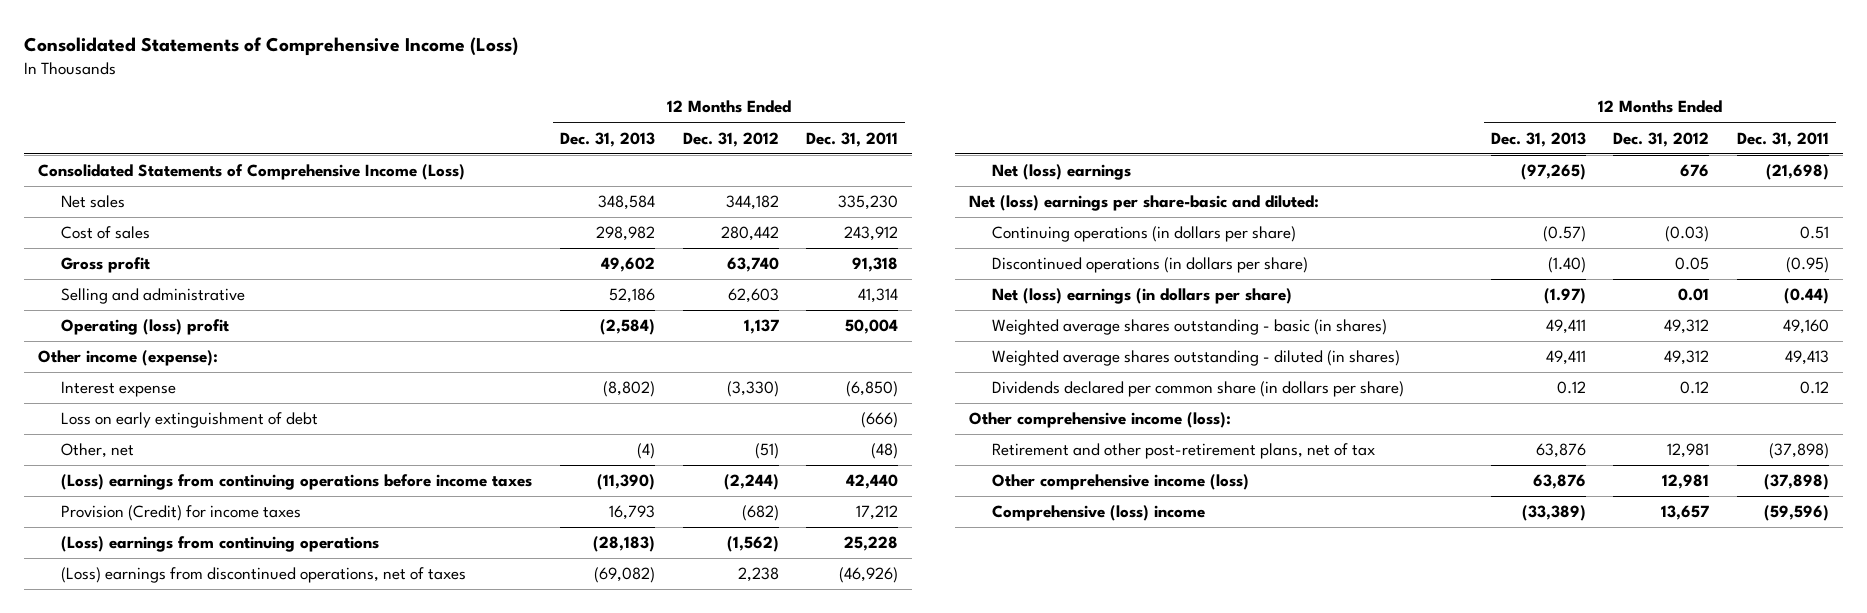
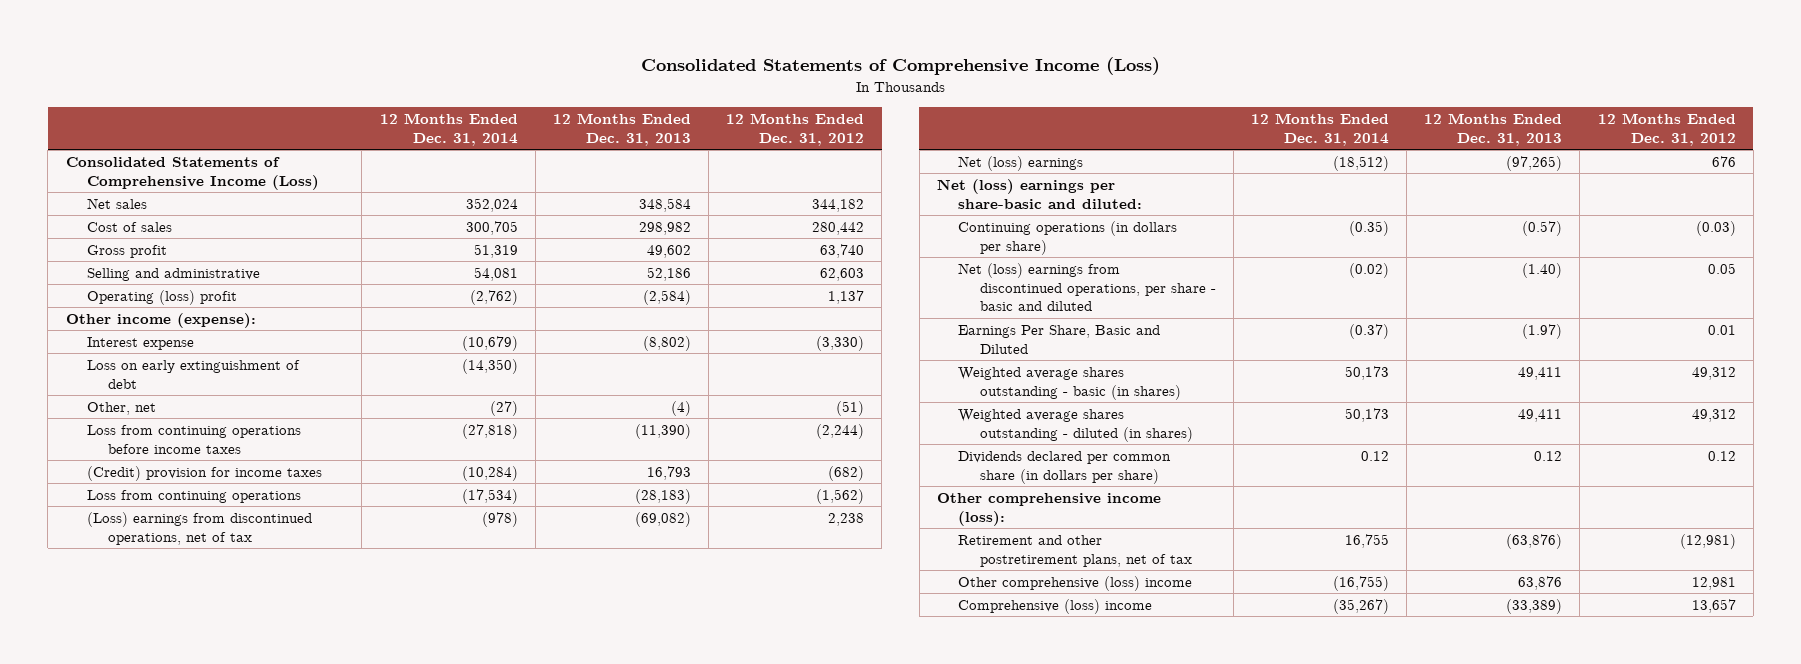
- | 12 Months Ended Dec. 31, 2013 | 12 Months Ended Dec. 31, 2012 | 12 Months Ended Dec. 31, 2011
+ | 12 Months Ended Dec. 31, 2014 | 12 Months Ended Dec. 31, 2013 | 12 Months Ended Dec. 31, 2012
- (Loss) earnings from continuing operations before income taxes | (11,390) | (2,244) | 42,440
- Provision (Credit) for income taxes | 16,793 | (682) | 17,212
- (Loss) earnings from continuing operations | (28,183) | (1,562) | 25,228
- (Loss) earnings from discontinued operations, net of taxes | (69,082) | 2,238 | (46,926)
+ Loss from continuing operations before income taxes | (27,818) | (11,390) | (2,244)
+ (Credit) provision for income taxes | (10,284) | 16,793 | (682)
+ Loss from continuing operations | (17,534) | (28,183) | (1,562)
+ (Loss) earnings from discontinued operations, net of tax | (978) | (69,082) | 2,238
- Discontinued operations (in dollars per share) | (1.40) | 0.05 | (0.95)
- Net (loss) earnings (in dollars per share) | (1.97) | 0.01 | (0.44)
+ Net (loss) earnings from discontinued operations, per share - basic and diluted | (0.02) | (1.40) | 0.05
+ Earnings Per Share, Basic and Diluted | (0.37) | (1.97) | 0.01
- Retirement and other post-retirement plans, net of tax | 63,876 | 12,981 | (37,898)
- Other comprehensive income (loss) | 63,876 | 12,981 | (37,898)
+ Retirement and other postretirement plans, net of tax | 16,755 | (63,876) | (12,981)
+ Other comprehensive (loss) income | (16,755) | 63,876 | 12,981

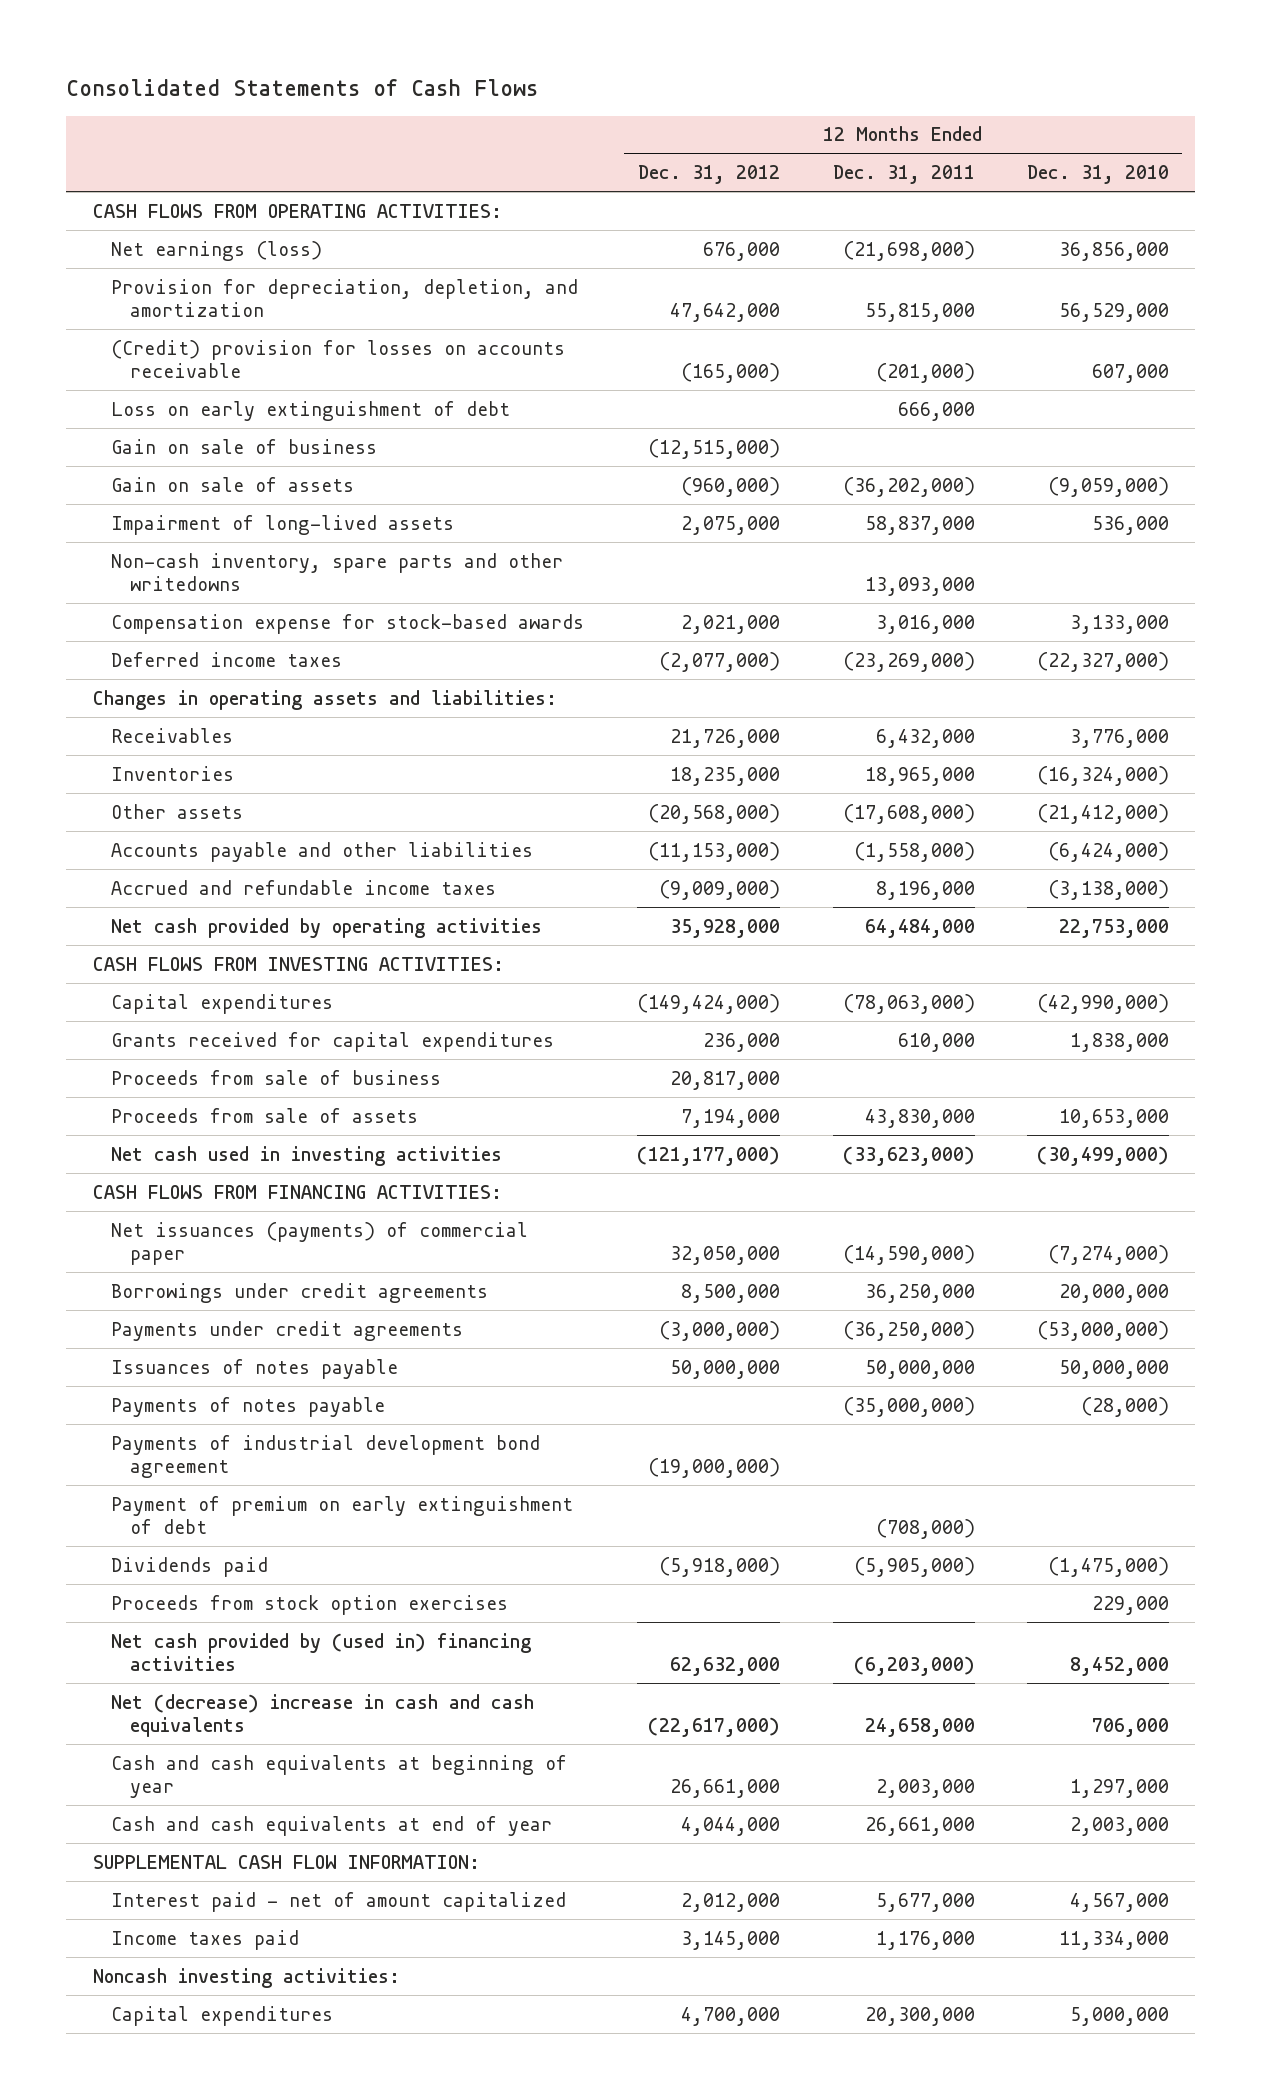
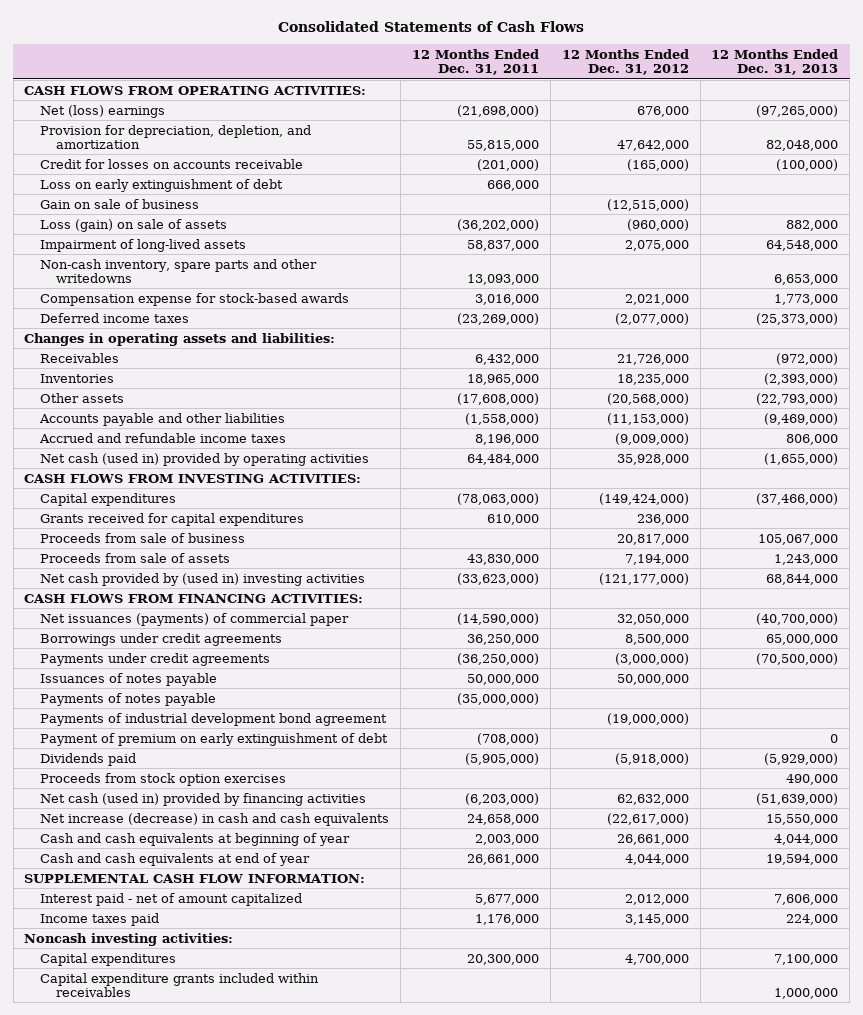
- | 12 Months Ended Dec. 31, 2012 | 12 Months Ended Dec. 31, 2011 | 12 Months Ended Dec. 31, 2010
+ | 12 Months Ended Dec. 31, 2011 | 12 Months Ended Dec. 31, 2012 | 12 Months Ended Dec. 31, 2013
- Net earnings (loss) | 676,000 | (21,698,000) | 36,856,000
+ Net (loss) earnings | (21,698,000) | 676,000 | (97,265,000)
- (Credit) provision for losses on accounts receivable | (165,000) | (201,000) | 607,000
+ Credit for losses on accounts receivable | (201,000) | (165,000) | (100,000)
- Gain on sale of assets | (960,000) | (36,202,000) | (9,059,000)
+ Loss (gain) on sale of assets | (36,202,000) | (960,000) | 882,000
- Net cash provided by operating activities | 35,928,000 | 64,484,000 | 22,753,000
+ Net cash (used in) provided by operating activities | 64,484,000 | 35,928,000 | (1,655,000)
- Net cash used in investing activities | (121,177,000) | (33,623,000) | (30,499,000)
+ Net cash provided by (used in) investing activities | (33,623,000) | (121,177,000) | 68,844,000
- Net cash provided by (used in) financing activities | 62,632,000 | (6,203,000) | 8,452,000
- Net (decrease) increase in cash and cash equivalents | (22,617,000) | 24,658,000 | 706,000
+ Net cash (used in) provided by financing activities | (6,203,000) | 62,632,000 | (51,639,000)
+ Net increase (decrease) in cash and cash equivalents | 24,658,000 | (22,617,000) | 15,550,000
+ Capital expenditure grants included within receivables | | | 1,000,000

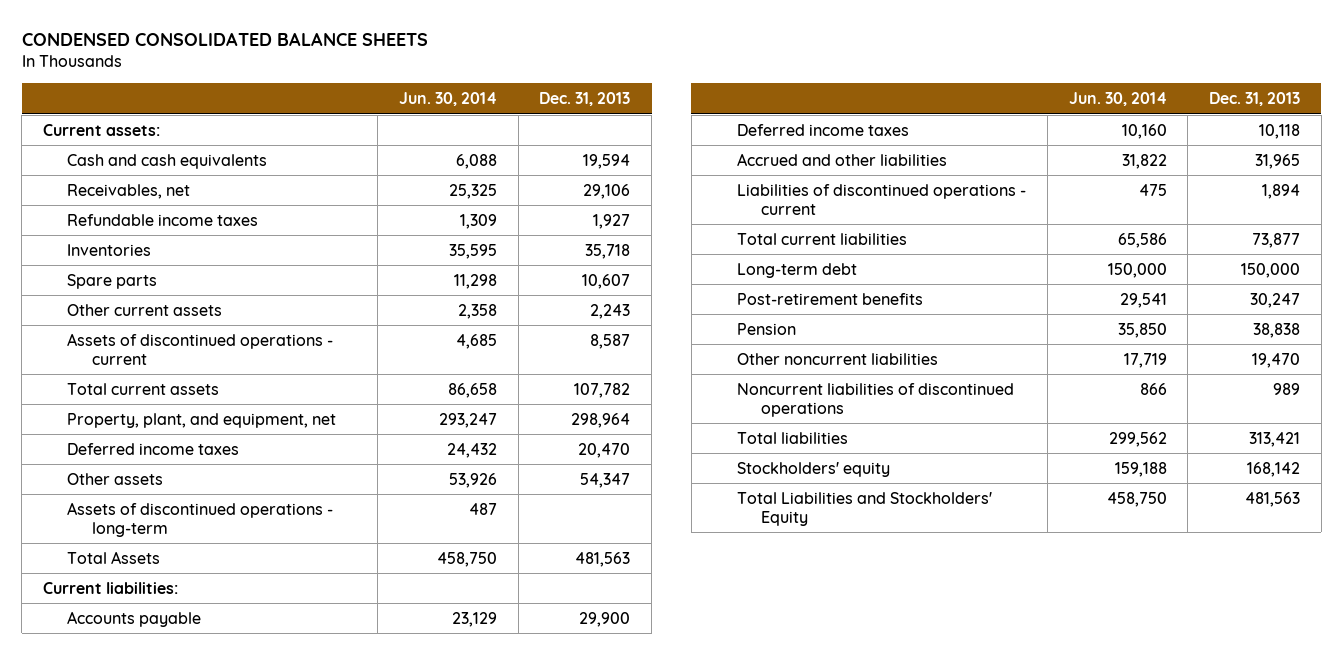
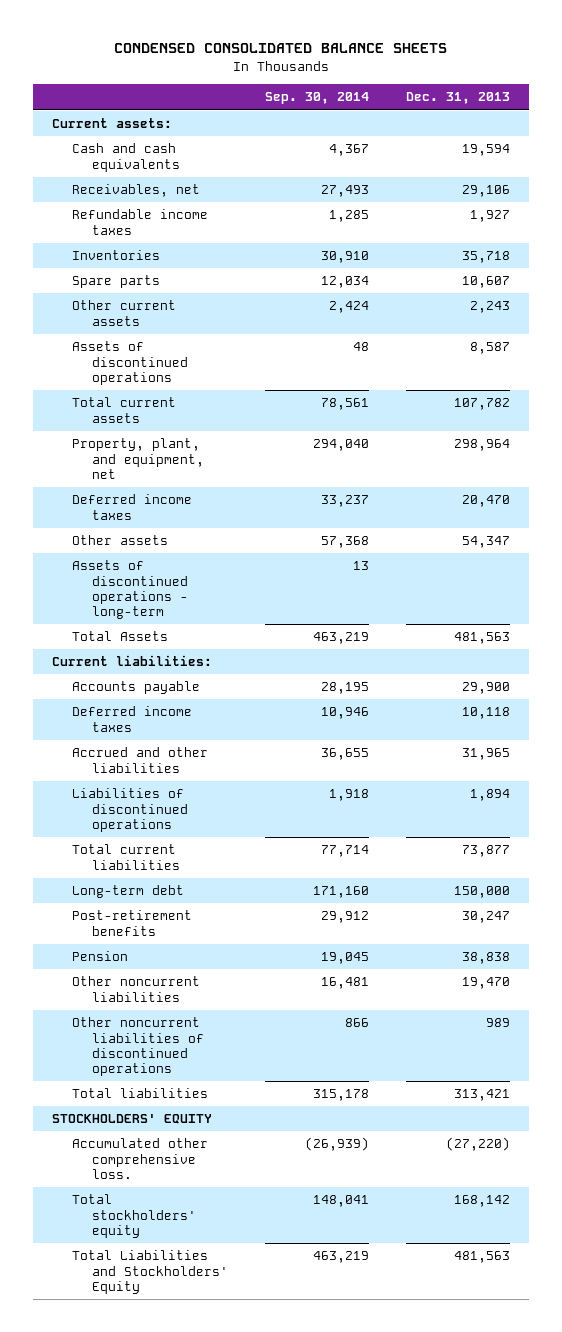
- | Jun. 30, 2014 | Dec. 31, 2013
+ | Sep. 30, 2014 | Dec. 31, 2013
- Assets of discontinued operations - current | 4,685 | 8,587
+ Assets of discontinued operations | 48 | 8,587
- Liabilities of discontinued operations - current | 475 | 1,894
+ Liabilities of discontinued operations | 1,918 | 1,894
- Noncurrent liabilities of discontinued operations | 866 | 989
+ Other noncurrent liabilities of discontinued operations | 866 | 989
- Stockholders' equity | 159,188 | 168,142
+ STOCKHOLDERS' EQUITY
+ Accumulated other comprehensive loss. | (26,939) | (27,220)
+ Total stockholders' equity | 148,041 | 168,142

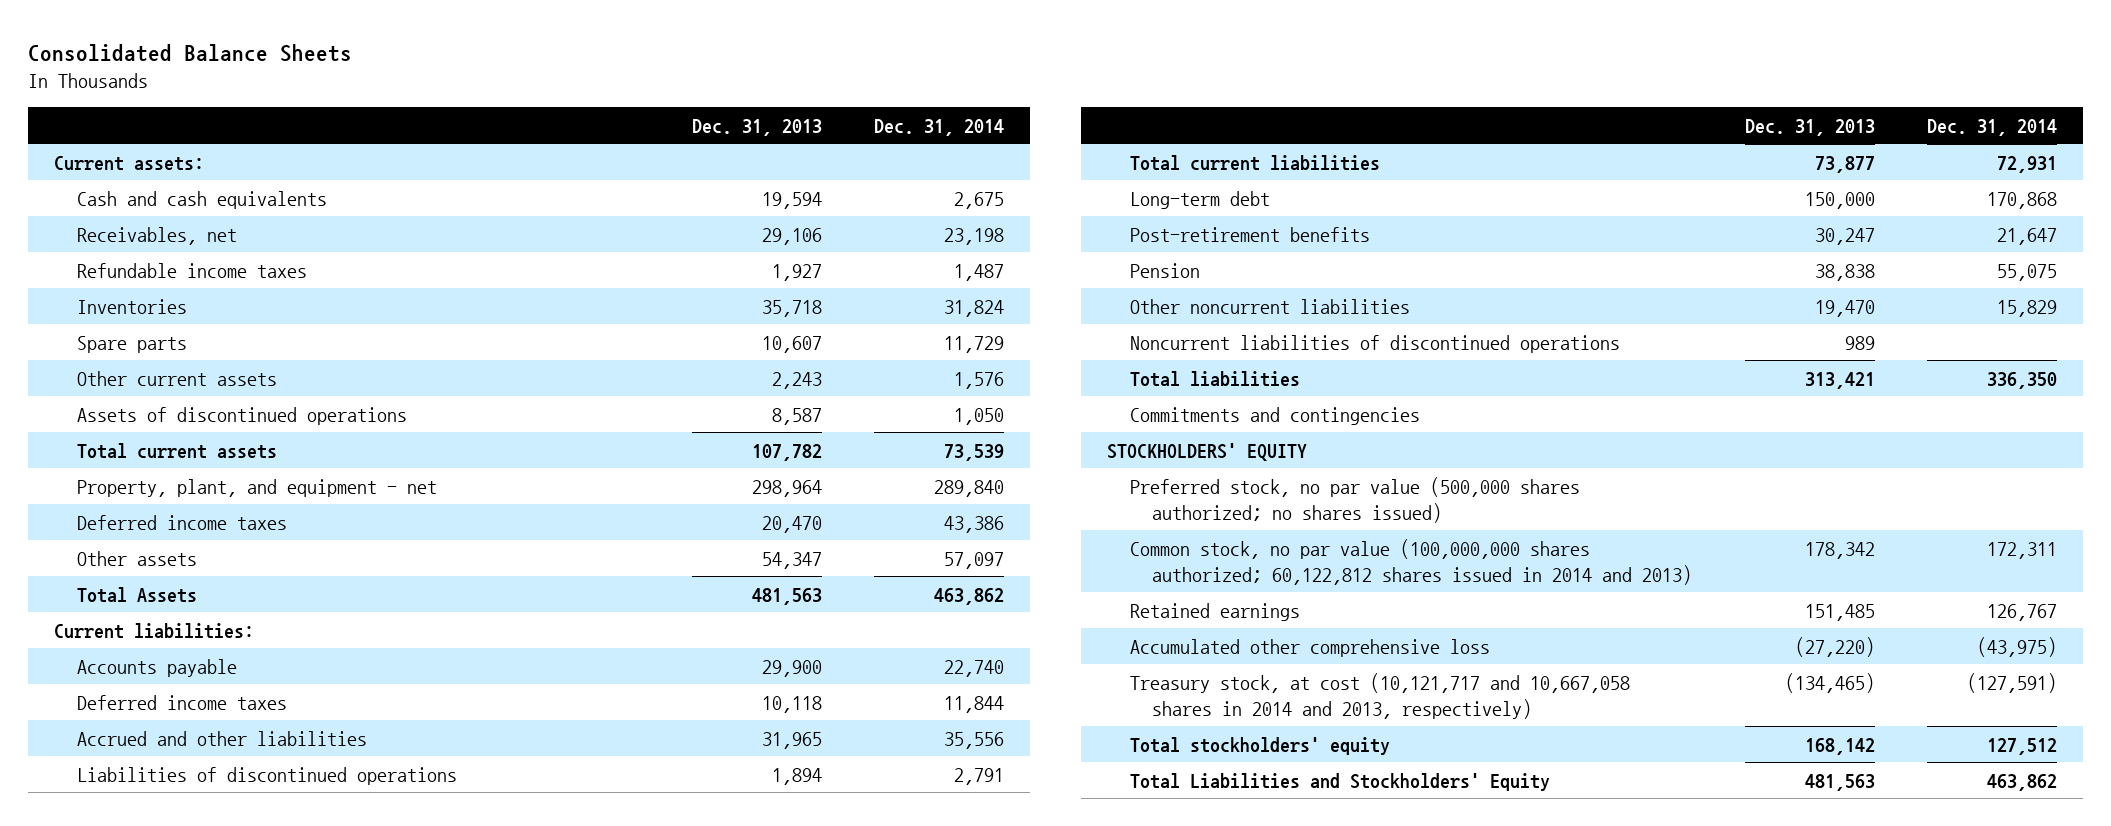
- CONDENSED CONSOLIDATED BALANCE SHEETS
+ Consolidated Balance Sheets
- | Sep. 30, 2014 | Dec. 31, 2013
+ | Dec. 31, 2013 | Dec. 31, 2014
- Property, plant, and equipment, net | 294,040 | 298,964
+ Property, plant, and equipment - net | 298,964 | 289,840
- Assets of discontinued operations - long-term | 13 |
- Other noncurrent liabilities of discontinued operations | 866 | 989
+ Noncurrent liabilities of discontinued operations | 989 |
+ Commitments and contingencies
- Accumulated other comprehensive loss. | (26,939) | (27,220)
+ Preferred stock, no par value (500,000 shares authorized; no shares issued)
+ Common stock, no par value (100,000,000 shares authorized; 60,122,812 shares issued in 2014 and 2013) | 178,342 | 172,311
+ Retained earnings | 151,485 | 126,767
+ Accumulated other comprehensive loss | (27,220) | (43,975)
+ Treasury stock, at cost (10,121,717 and 10,667,058 shares in 2014 and 2013, respectively) | (134,465) | (127,591)

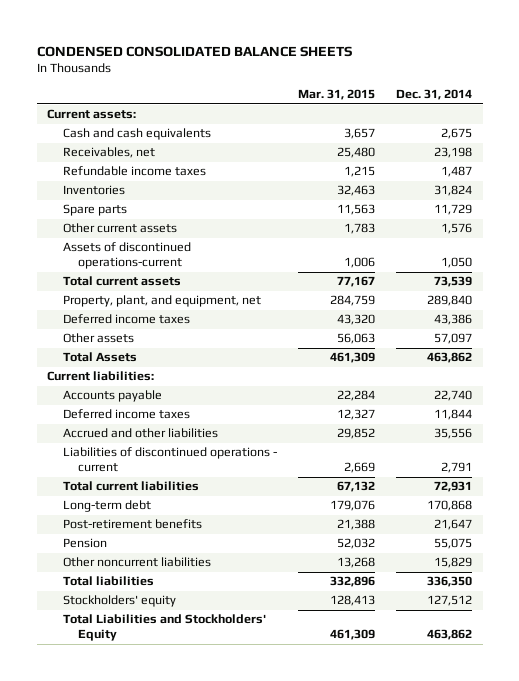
- Consolidated Balance Sheets
+ CONDENSED CONSOLIDATED BALANCE SHEETS
- | Dec. 31, 2013 | Dec. 31, 2014
+ | Mar. 31, 2015 | Dec. 31, 2014
- Assets of discontinued operations | 8,587 | 1,050
+ Assets of discontinued operations-current | 1,006 | 1,050
- Property, plant, and equipment - net | 298,964 | 289,840
+ Property, plant, and equipment, net | 284,759 | 289,840
- Liabilities of discontinued operations | 1,894 | 2,791
+ Liabilities of discontinued operations - current | 2,669 | 2,791
- Noncurrent liabilities of discontinued operations | 989 |
- Commitments and contingencies
- STOCKHOLDERS' EQUITY
- Preferred stock, no par value (500,000 shares authorized; no shares issued)
- Common stock, no par value (100,000,000 shares authorized; 60,122,812 shares issued in 2014 and 2013) | 178,342 | 172,311
- Retained earnings | 151,485 | 126,767
- Accumulated other comprehensive loss | (27,220) | (43,975)
- Treasury stock, at cost (10,121,717 and 10,667,058 shares in 2014 and 2013, respectively) | (134,465) | (127,591)
- Total stockholders' equity | 168,142 | 127,512
+ Stockholders' equity | 128,413 | 127,512

